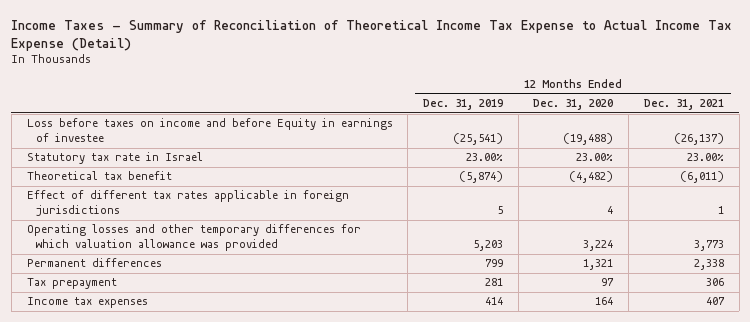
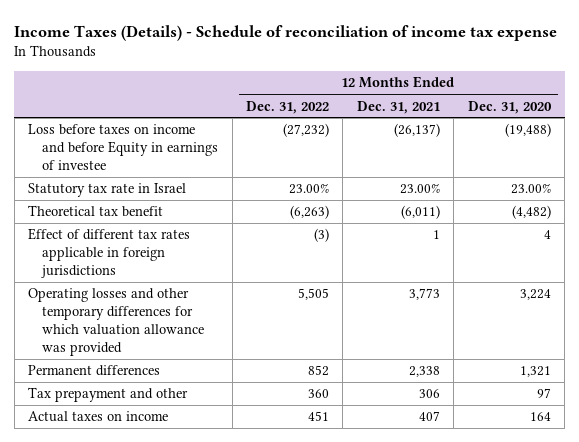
- Income Taxes - Summary of Reconciliation of Theoretical Income Tax Expense to Actual Income Tax Expense (Detail)
+ Income Taxes (Details) - Schedule of reconciliation of income tax expense
- | 12 Months Ended Dec. 31, 2019 | 12 Months Ended Dec. 31, 2020 | 12 Months Ended Dec. 31, 2021
+ | 12 Months Ended Dec. 31, 2022 | 12 Months Ended Dec. 31, 2021 | 12 Months Ended Dec. 31, 2020
- Tax prepayment | 281 | 97 | 306
- Income tax expenses | 414 | 164 | 407
+ Tax prepayment and other | 360 | 306 | 97
+ Actual taxes on income | 451 | 407 | 164

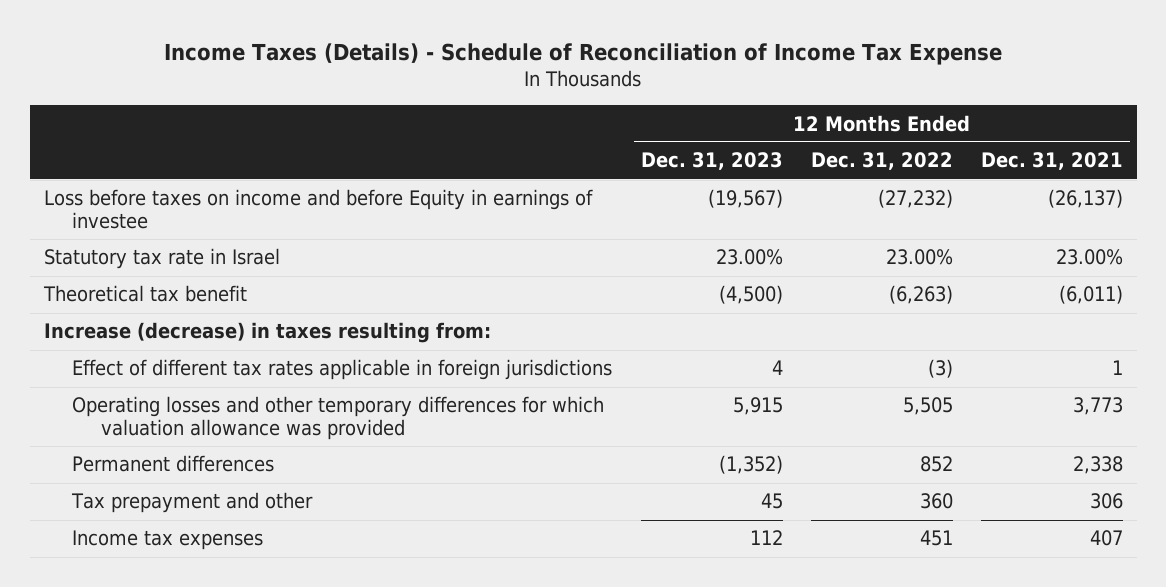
- Income Taxes (Details) - Schedule of reconciliation of income tax expense
+ Income Taxes (Details) - Schedule of Reconciliation of Income Tax Expense
- | 12 Months Ended Dec. 31, 2022 | 12 Months Ended Dec. 31, 2021 | 12 Months Ended Dec. 31, 2020
+ | 12 Months Ended Dec. 31, 2023 | 12 Months Ended Dec. 31, 2022 | 12 Months Ended Dec. 31, 2021
+ Increase (decrease) in taxes resulting from:
- Actual taxes on income | 451 | 407 | 164
+ Income tax expenses | 112 | 451 | 407

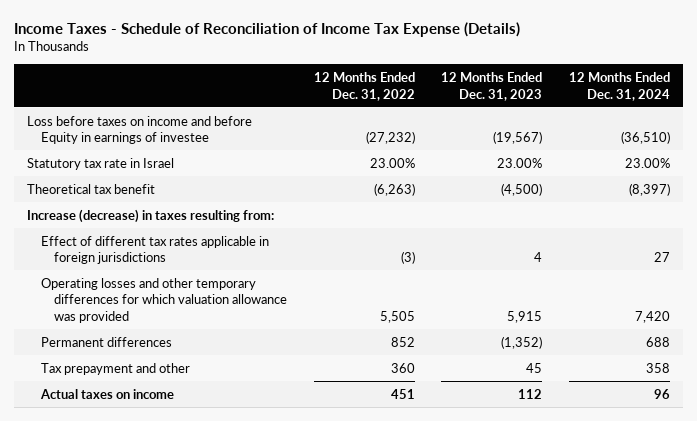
- Income Taxes (Details) - Schedule of Reconciliation of Income Tax Expense
+ Income Taxes - Schedule of Reconciliation of Income Tax Expense (Details)
- | 12 Months Ended Dec. 31, 2023 | 12 Months Ended Dec. 31, 2022 | 12 Months Ended Dec. 31, 2021
+ | 12 Months Ended Dec. 31, 2022 | 12 Months Ended Dec. 31, 2023 | 12 Months Ended Dec. 31, 2024
- Income tax expenses | 112 | 451 | 407
+ Actual taxes on income | 451 | 112 | 96

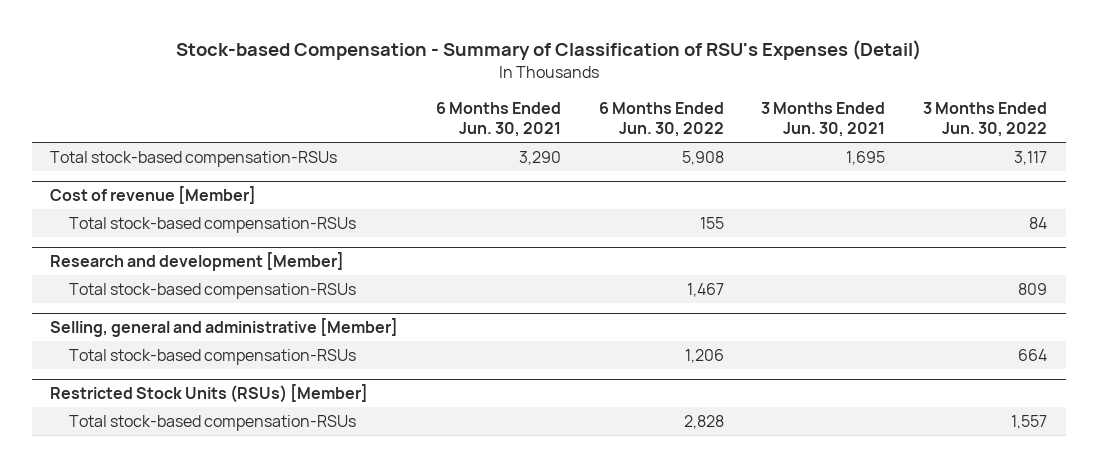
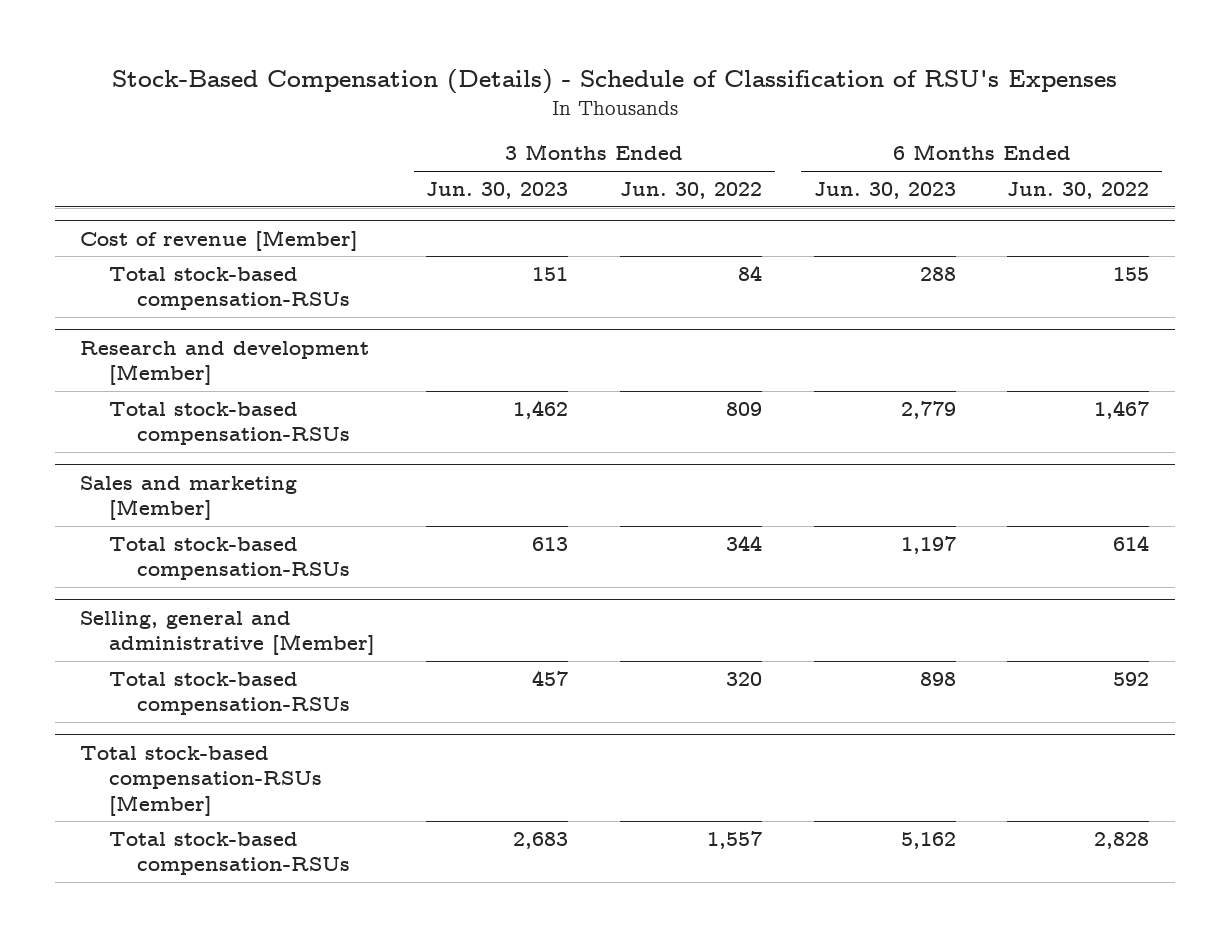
- Stock-based Compensation - Summary of Classification of RSU's Expenses (Detail)
+ Stock-Based Compensation (Details) - Schedule of Classification of RSU's Expenses
- | 6 Months Ended Jun. 30, 2021 | 6 Months Ended Jun. 30, 2022 | 3 Months Ended Jun. 30, 2021 | 3 Months Ended Jun. 30, 2022
+ | 3 Months Ended Jun. 30, 2023 | 3 Months Ended Jun. 30, 2022 | 6 Months Ended Jun. 30, 2023 | 6 Months Ended Jun. 30, 2022
- Total stock-based compensation-RSUs | 3,290 | 5,908 | 1,695 | 3,117
+ Sales and marketing [Member]
+ Total stock-based compensation-RSUs | 613 | 344 | 1,197 | 614
@ Selling, general and administrative [Member]
- Total stock-based compensation-RSUs | | 1,206 | | 664
- Restricted Stock Units (RSUs) [Member]
@ Selling, general and administrative [Member]
+ Total stock-based compensation-RSUs | 457 | 320 | 898 | 592
+ Total stock-based compensation-RSUs [Member]

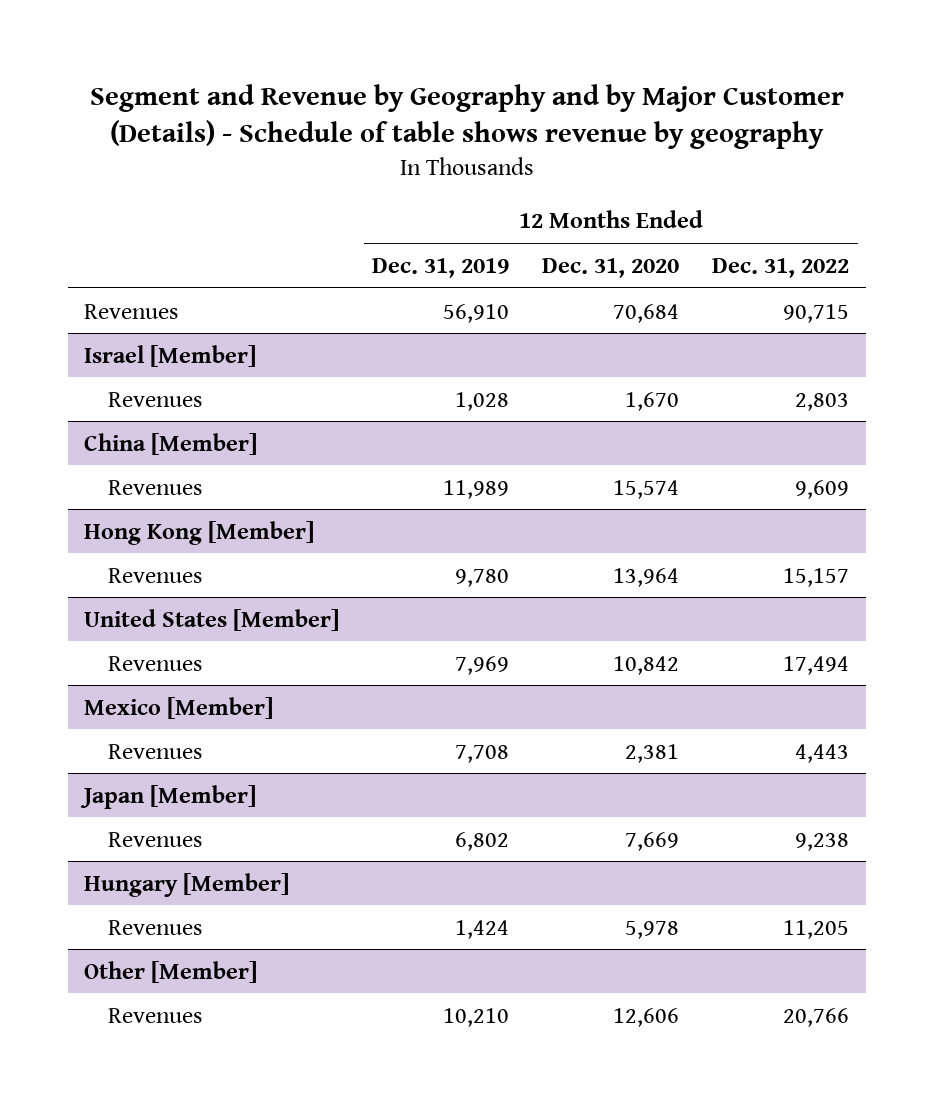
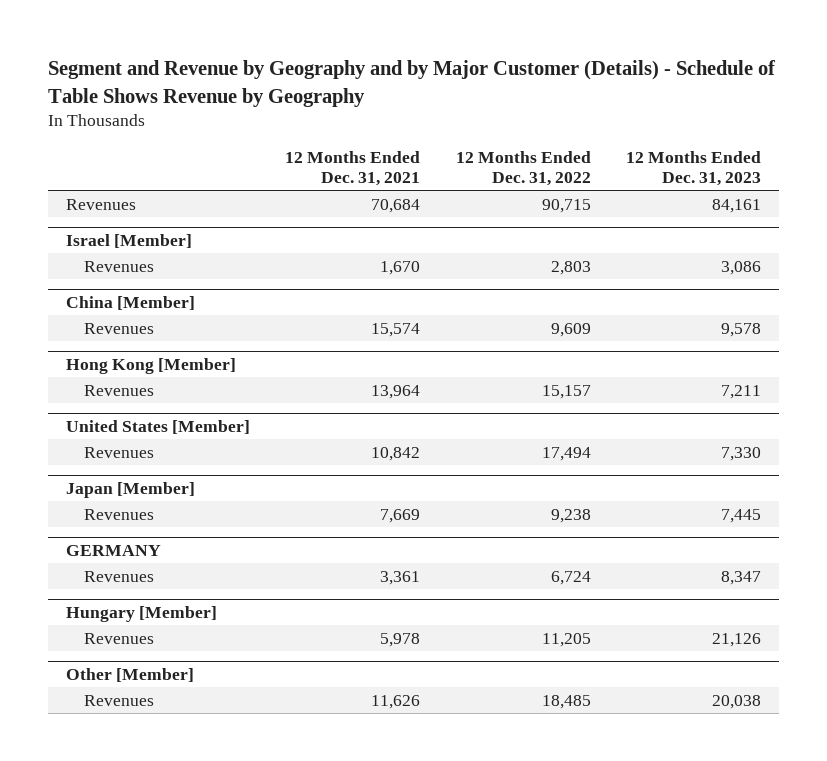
- Segment and Revenue by Geography and by Major Customer (Details) - Schedule of table shows revenue by geography
+ Segment and Revenue by Geography and by Major Customer (Details) - Schedule of Table Shows Revenue by Geography
- | 12 Months Ended Dec. 31, 2019 | 12 Months Ended Dec. 31, 2020 | 12 Months Ended Dec. 31, 2022
+ | 12 Months Ended Dec. 31, 2021 | 12 Months Ended Dec. 31, 2022 | 12 Months Ended Dec. 31, 2023
- Mexico [Member]
- Revenues | 7,708 | 2,381 | 4,443
+ GERMANY
+ Revenues | 3,361 | 6,724 | 8,347
@ Other [Member]
- Revenues | 10,210 | 12,606 | 20,766
+ Revenues | 11,626 | 18,485 | 20,038

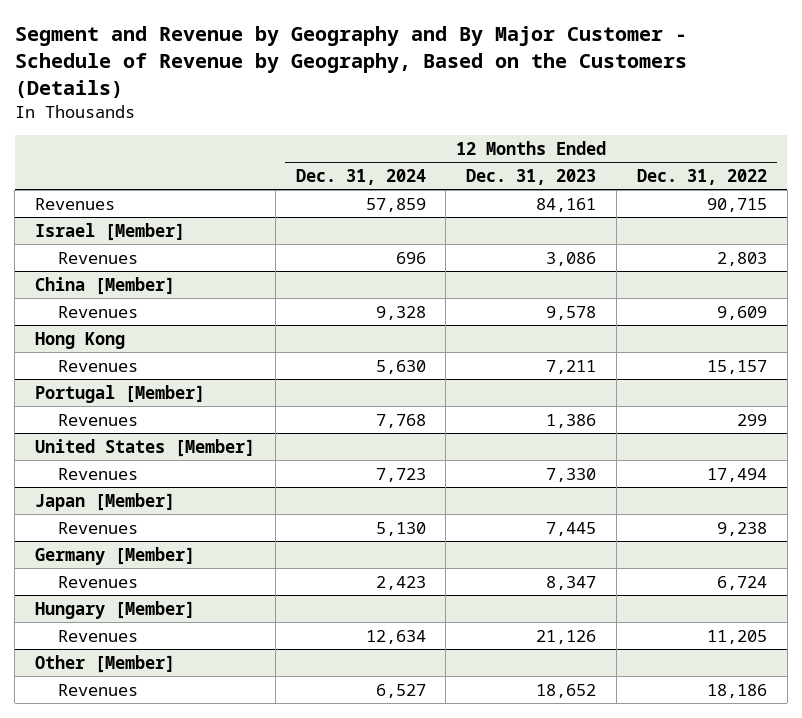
- Segment and Revenue by Geography and by Major Customer (Details) - Schedule of Table Shows Revenue by Geography
+ Segment and Revenue by Geography and By Major Customer - Schedule of Revenue by Geography, Based on the Customers (Details)
- | 12 Months Ended Dec. 31, 2021 | 12 Months Ended Dec. 31, 2022 | 12 Months Ended Dec. 31, 2023
+ | 12 Months Ended Dec. 31, 2024 | 12 Months Ended Dec. 31, 2023 | 12 Months Ended Dec. 31, 2022
- Hong Kong [Member]
+ Hong Kong
+ Portugal [Member]
+ Revenues | 7,768 | 1,386 | 299
- GERMANY
+ Germany [Member]
@ Other [Member]
- Revenues | 11,626 | 18,485 | 20,038
+ Revenues | 6,527 | 18,652 | 18,186

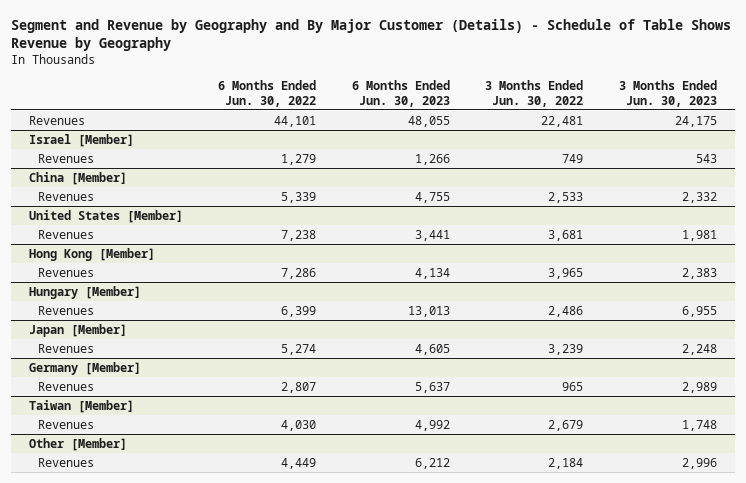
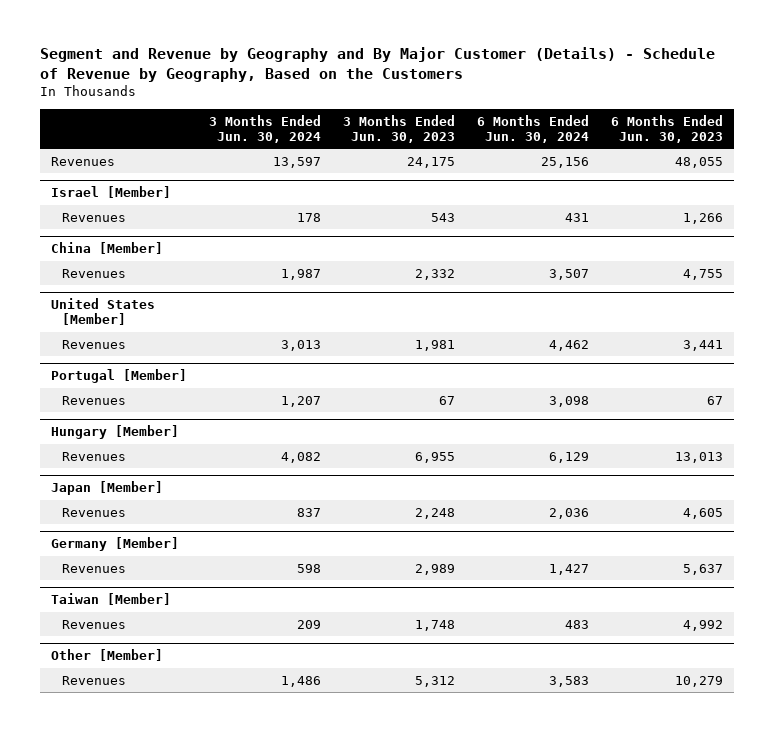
- Segment and Revenue by Geography and By Major Customer (Details) - Schedule of Table Shows Revenue by Geography
+ Segment and Revenue by Geography and By Major Customer (Details) - Schedule of Revenue by Geography, Based on the Customers
- | 6 Months Ended Jun. 30, 2022 | 6 Months Ended Jun. 30, 2023 | 3 Months Ended Jun. 30, 2022 | 3 Months Ended Jun. 30, 2023
+ | 3 Months Ended Jun. 30, 2024 | 3 Months Ended Jun. 30, 2023 | 6 Months Ended Jun. 30, 2024 | 6 Months Ended Jun. 30, 2023
- Hong Kong [Member]
- Revenues | 7,286 | 4,134 | 3,965 | 2,383
+ Portugal [Member]
+ Revenues | 1,207 | 67 | 3,098 | 67
@ Other [Member]
- Revenues | 4,449 | 6,212 | 2,184 | 2,996
+ Revenues | 1,486 | 5,312 | 3,583 | 10,279

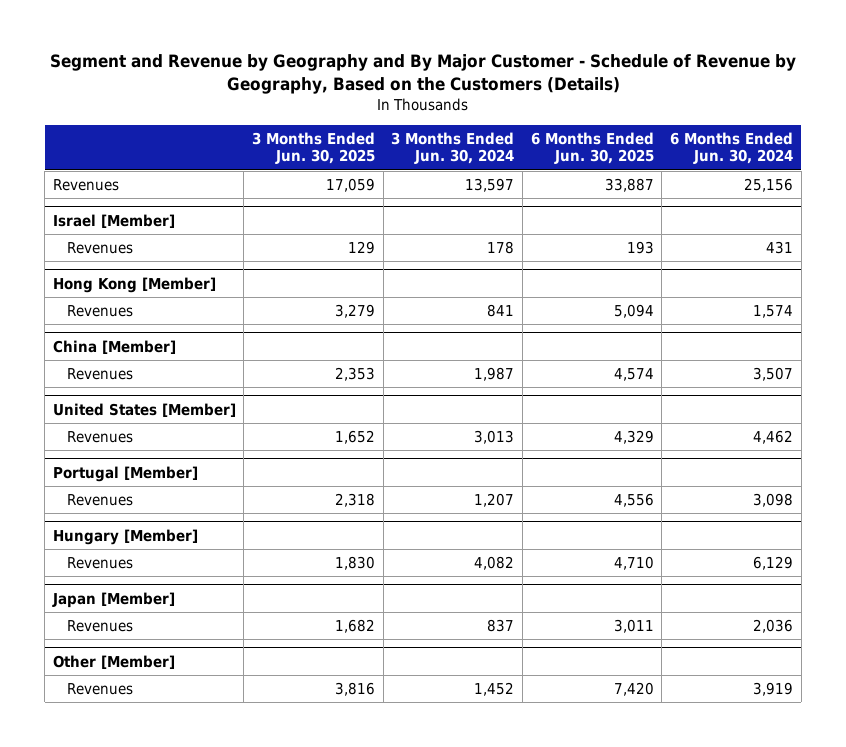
- Segment and Revenue by Geography and By Major Customer (Details) - Schedule of Revenue by Geography, Based on the Customers
+ Segment and Revenue by Geography and By Major Customer - Schedule of Revenue by Geography, Based on the Customers (Details)
- | 3 Months Ended Jun. 30, 2024 | 3 Months Ended Jun. 30, 2023 | 6 Months Ended Jun. 30, 2024 | 6 Months Ended Jun. 30, 2023
+ | 3 Months Ended Jun. 30, 2025 | 3 Months Ended Jun. 30, 2024 | 6 Months Ended Jun. 30, 2025 | 6 Months Ended Jun. 30, 2024
+ Hong Kong [Member]
+ Revenues | 3,279 | 841 | 5,094 | 1,574
- Germany [Member]
- Revenues | 598 | 2,989 | 1,427 | 5,637
- Taiwan [Member]
- Revenues | 209 | 1,748 | 483 | 4,992
@ Other [Member]
- Revenues | 1,486 | 5,312 | 3,583 | 10,279
+ Revenues | 3,816 | 1,452 | 7,420 | 3,919

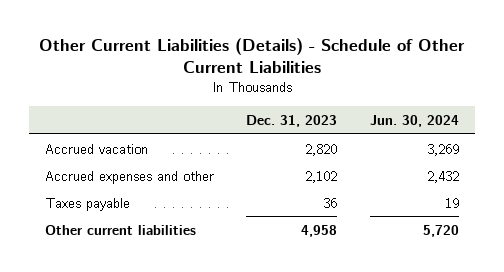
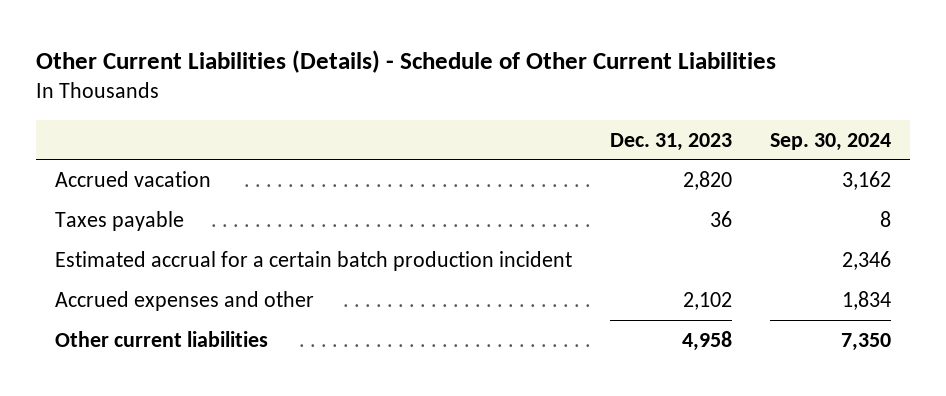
- | Dec. 31, 2023 | Jun. 30, 2024
+ | Dec. 31, 2023 | Sep. 30, 2024
+ Estimated accrual for a certain batch production incident | | 2,346
moved down: Accrued expenses and other | 2,102 | 1,834

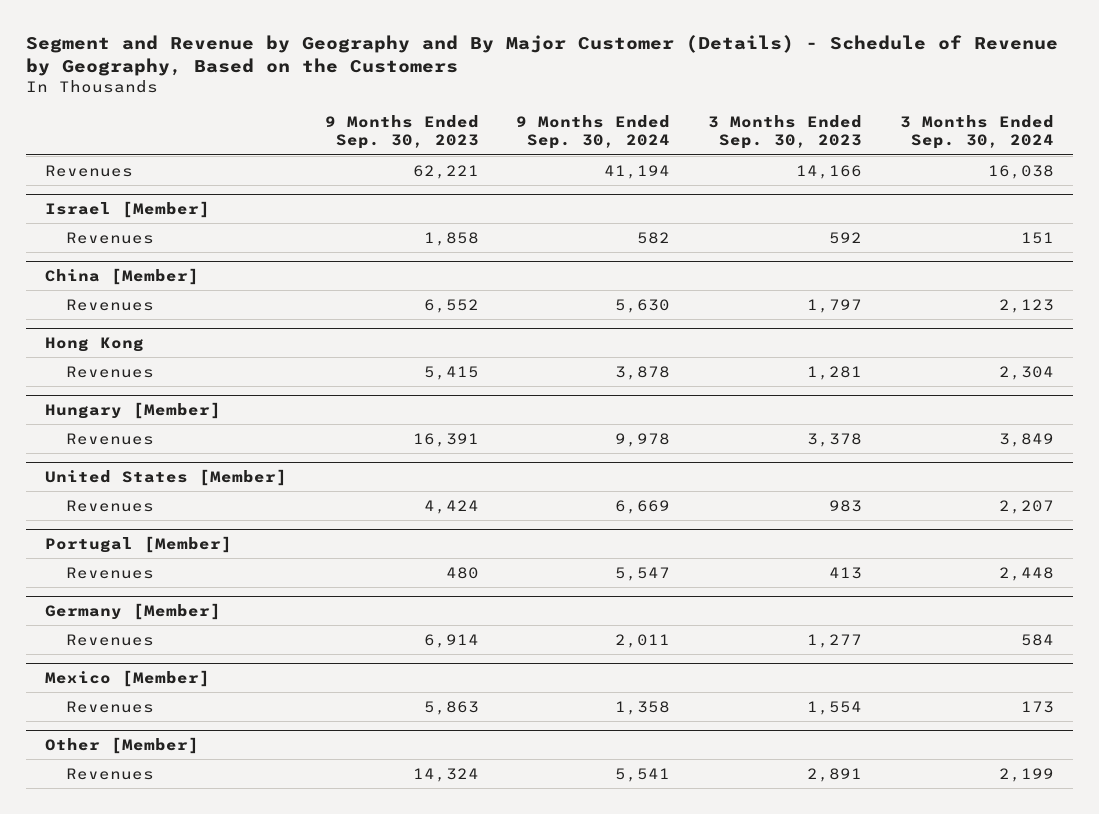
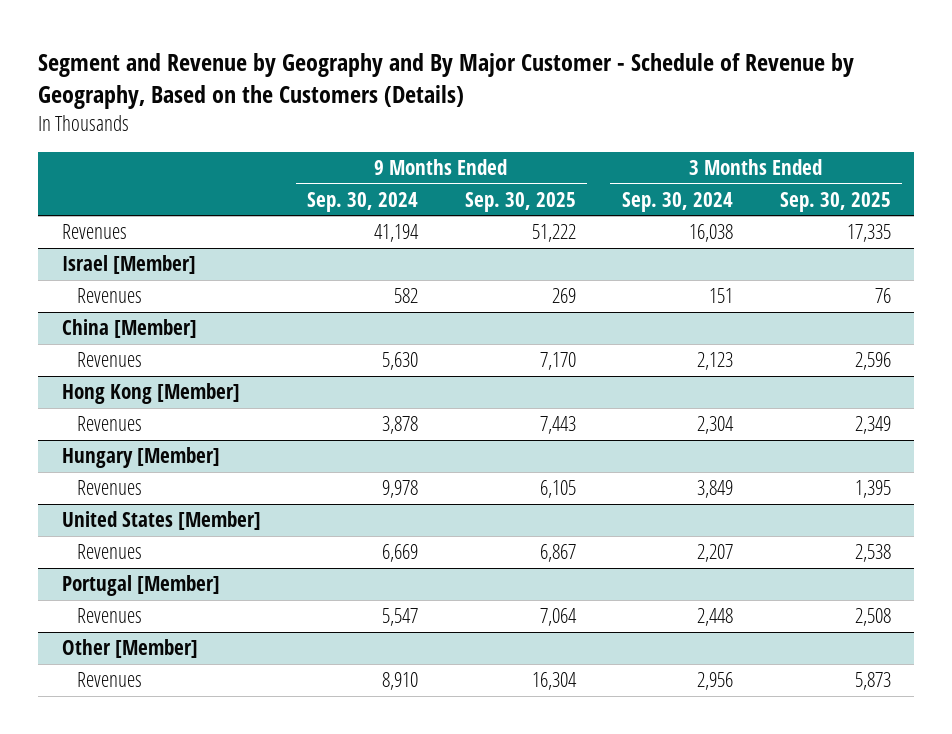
- Segment and Revenue by Geography and By Major Customer (Details) - Schedule of Revenue by Geography, Based on the Customers
+ Segment and Revenue by Geography and By Major Customer - Schedule of Revenue by Geography, Based on the Customers (Details)
- | 9 Months Ended Sep. 30, 2023 | 9 Months Ended Sep. 30, 2024 | 3 Months Ended Sep. 30, 2023 | 3 Months Ended Sep. 30, 2024
+ | 9 Months Ended Sep. 30, 2024 | 9 Months Ended Sep. 30, 2025 | 3 Months Ended Sep. 30, 2024 | 3 Months Ended Sep. 30, 2025
- Hong Kong
+ Hong Kong [Member]
- Germany [Member]
- Revenues | 6,914 | 2,011 | 1,277 | 584
- Mexico [Member]
- Revenues | 5,863 | 1,358 | 1,554 | 173
@ Other [Member]
- Revenues | 14,324 | 5,541 | 2,891 | 2,199
+ Revenues | 8,910 | 16,304 | 2,956 | 5,873

